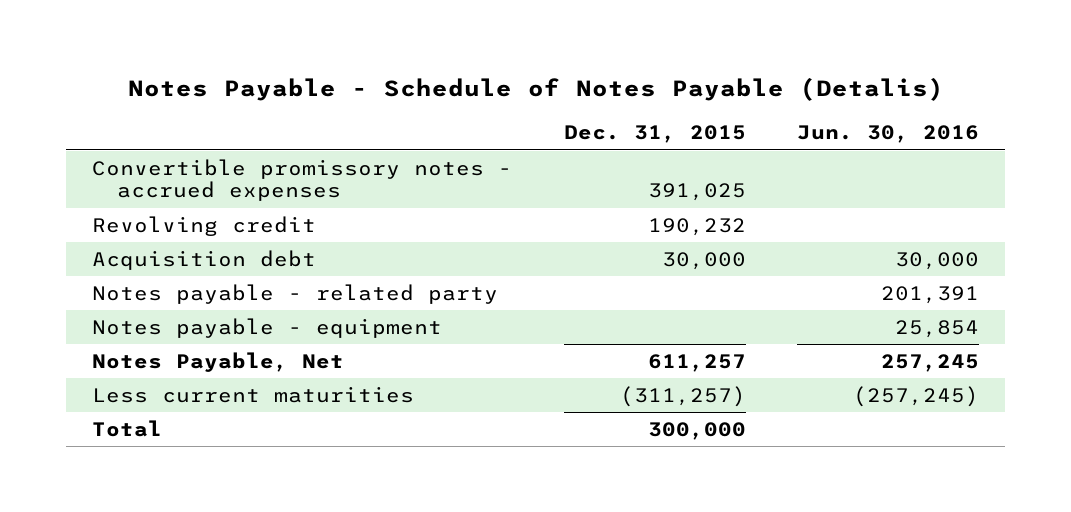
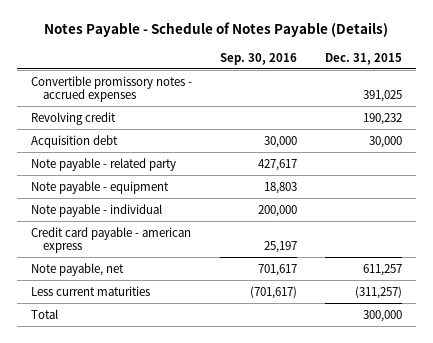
- Notes Payable - Schedule of Notes Payable (Detalis)
+ Notes Payable - Schedule of Notes Payable (Details)
- | Dec. 31, 2015 | Jun. 30, 2016
+ | Sep. 30, 2016 | Dec. 31, 2015
- Notes payable - related party | | 201,391
- Notes payable - equipment | | 25,854
- Notes Payable, Net | 611,257 | 257,245
+ Note payable - related party | 427,617 |
+ Note payable - equipment | 18,803 |
+ Note payable - individual | 200,000 |
+ Credit card payable - american express | 25,197 |
+ Note payable, net | 701,617 | 611,257

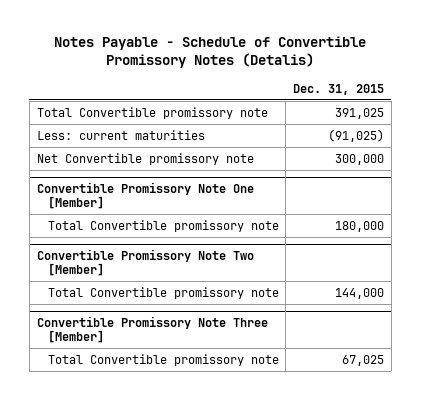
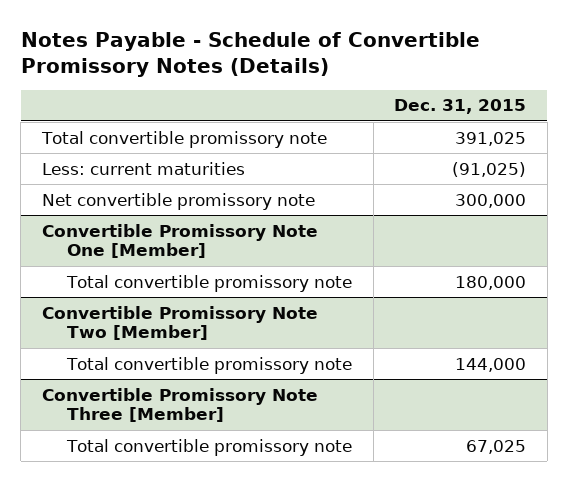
- Notes Payable - Schedule of Convertible Promissory Notes (Detalis)
+ Notes Payable - Schedule of Convertible Promissory Notes (Details)
- Total Convertible promissory note | 391,025
+ Total convertible promissory note | 391,025
- Net Convertible promissory note | 300,000
+ Net convertible promissory note | 300,000
@ Convertible Promissory Note One [Member]
- Total Convertible promissory note | 180,000
+ Total convertible promissory note | 180,000
@ Convertible Promissory Note Two [Member]
- Total Convertible promissory note | 144,000
+ Total convertible promissory note | 144,000
@ Convertible Promissory Note Three [Member]
- Total Convertible promissory note | 67,025
+ Total convertible promissory note | 67,025

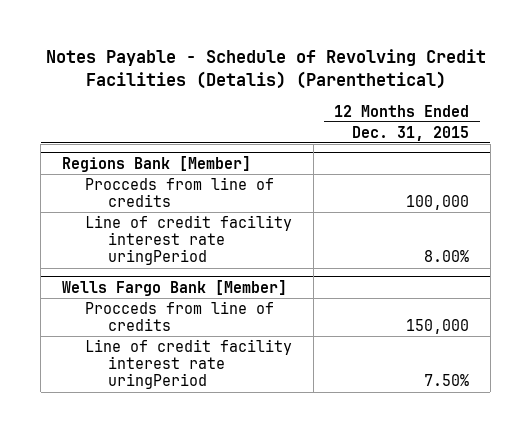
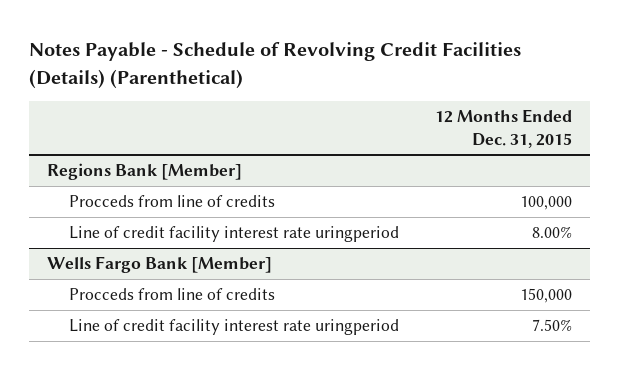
- Notes Payable - Schedule of Revolving Credit Facilities (Detalis) (Parenthetical)
+ Notes Payable - Schedule of Revolving Credit Facilities (Details) (Parenthetical)
@ Regions Bank [Member]
- Line of credit facility interest rate uringPeriod | 8.00%
+ Line of credit facility interest rate uringperiod | 8.00%
@ Wells Fargo Bank [Member]
- Line of credit facility interest rate uringPeriod | 7.50%
+ Line of credit facility interest rate uringperiod | 7.50%

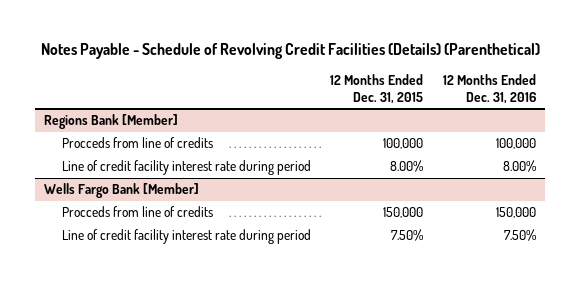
- | 12 Months Ended Dec. 31, 2015
+ | 12 Months Ended Dec. 31, 2015 | 12 Months Ended Dec. 31, 2016
@ Regions Bank [Member]
- Line of credit facility interest rate uringperiod | 8.00%
+ Line of credit facility interest rate during period | 8.00% | 8.00%
@ Wells Fargo Bank [Member]
- Line of credit facility interest rate uringperiod | 7.50%
+ Line of credit facility interest rate during period | 7.50% | 7.50%

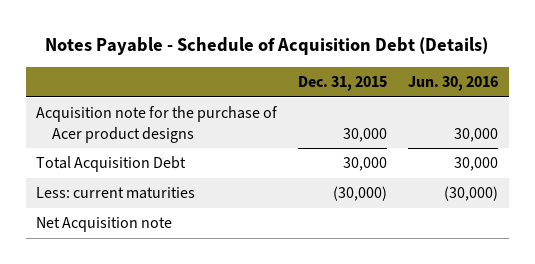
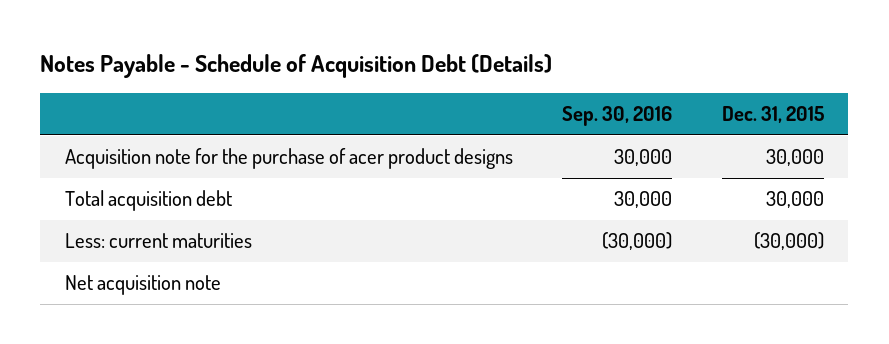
- | Dec. 31, 2015 | Jun. 30, 2016
+ | Sep. 30, 2016 | Dec. 31, 2015
- Acquisition note for the purchase of Acer product designs | 30,000 | 30,000
- Total Acquisition Debt | 30,000 | 30,000
+ Acquisition note for the purchase of acer product designs | 30,000 | 30,000
+ Total acquisition debt | 30,000 | 30,000
- Net Acquisition note
+ Net acquisition note

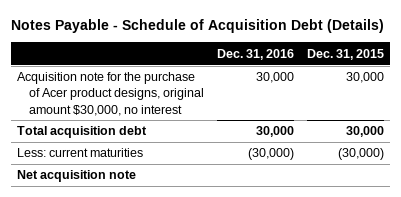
- | Sep. 30, 2016 | Dec. 31, 2015
+ | Dec. 31, 2016 | Dec. 31, 2015
- Acquisition note for the purchase of acer product designs | 30,000 | 30,000
+ Acquisition note for the purchase of Acer product designs, original amount $30,000, no interest | 30,000 | 30,000

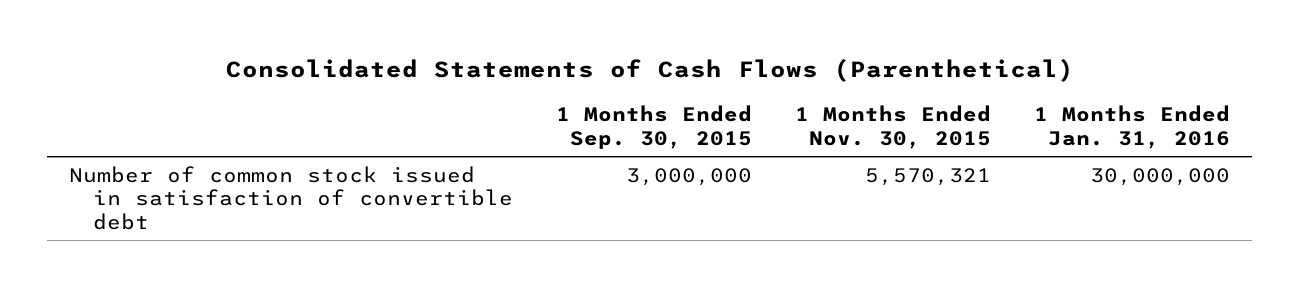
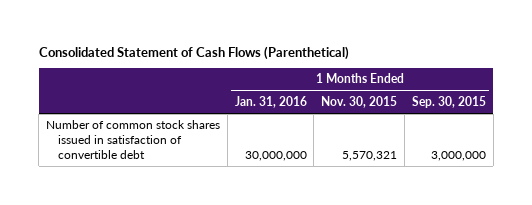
- Consolidated Statements of Cash Flows (Parenthetical)
+ Consolidated Statement of Cash Flows (Parenthetical)
- | 1 Months Ended Sep. 30, 2015 | 1 Months Ended Nov. 30, 2015 | 1 Months Ended Jan. 31, 2016
+ | 1 Months Ended Jan. 31, 2016 | 1 Months Ended Nov. 30, 2015 | 1 Months Ended Sep. 30, 2015
- Number of common stock issued in satisfaction of convertible debt | 3,000,000 | 5,570,321 | 30,000,000
+ Number of common stock shares issued in satisfaction of convertible debt | 30,000,000 | 5,570,321 | 3,000,000

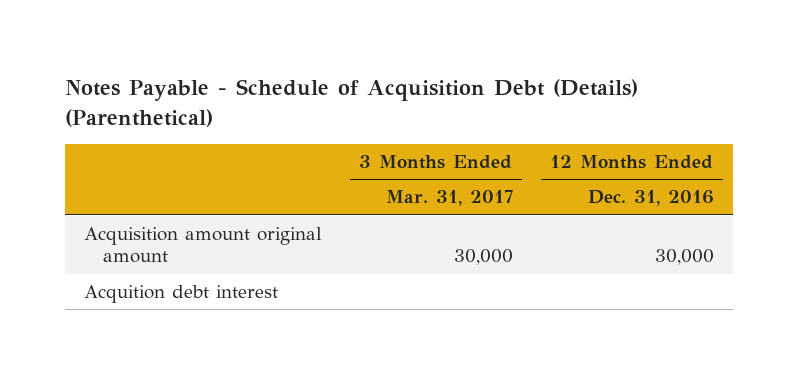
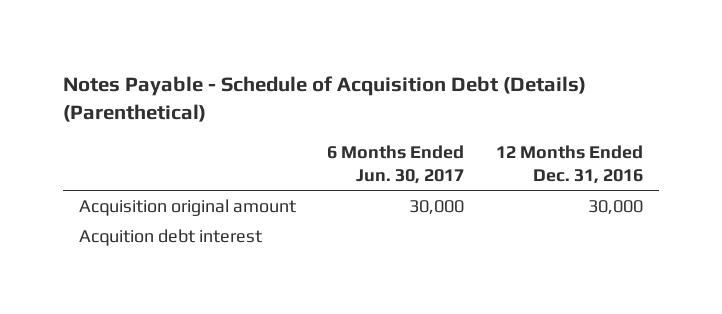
- | 3 Months Ended Mar. 31, 2017 | 12 Months Ended Dec. 31, 2016
+ | 6 Months Ended Jun. 30, 2017 | 12 Months Ended Dec. 31, 2016
- Acquisition amount original amount | 30,000 | 30,000
+ Acquisition original amount | 30,000 | 30,000

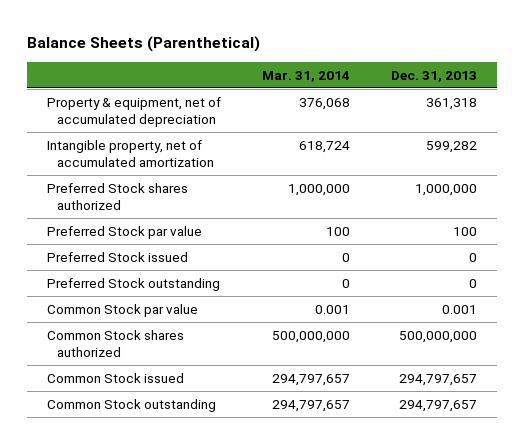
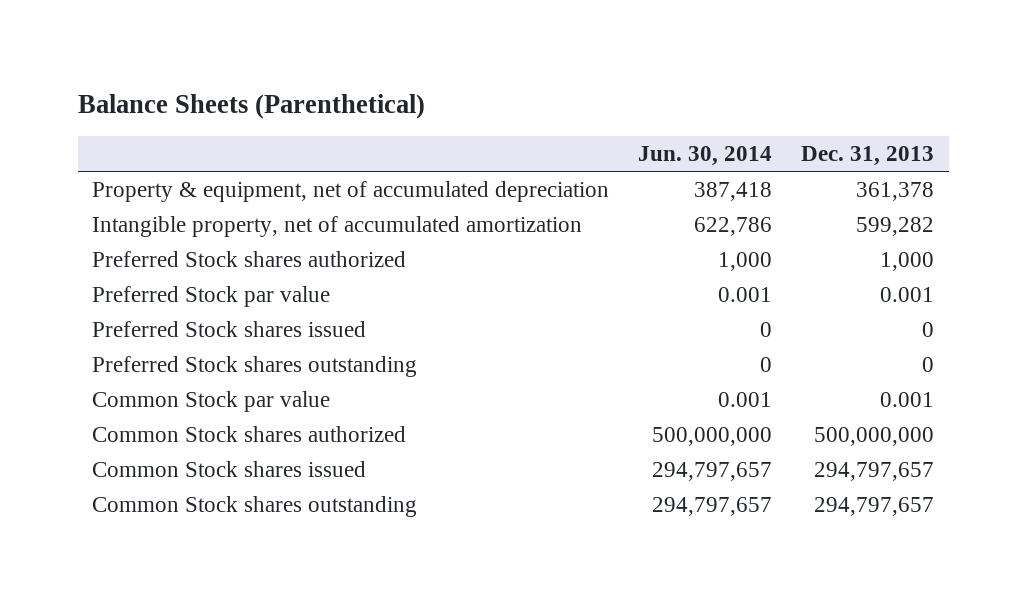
- | Mar. 31, 2014 | Dec. 31, 2013
+ | Jun. 30, 2014 | Dec. 31, 2013
- Property & equipment, net of accumulated depreciation | 376,068 | 361,318
+ Property & equipment, net of accumulated depreciation | 387,418 | 361,378
- Preferred Stock shares authorized | 1,000,000 | 1,000,000
- Preferred Stock par value | 100 | 100
- Preferred Stock issued | 0 | 0
- Preferred Stock outstanding | 0 | 0
+ Preferred Stock shares authorized | 1,000 | 1,000
+ Preferred Stock par value | 0.001 | 0.001
+ Preferred Stock shares issued | 0 | 0
+ Preferred Stock shares outstanding | 0 | 0
- Common Stock issued | 294,797,657 | 294,797,657
- Common Stock outstanding | 294,797,657 | 294,797,657
+ Common Stock shares issued | 294,797,657 | 294,797,657
+ Common Stock shares outstanding | 294,797,657 | 294,797,657

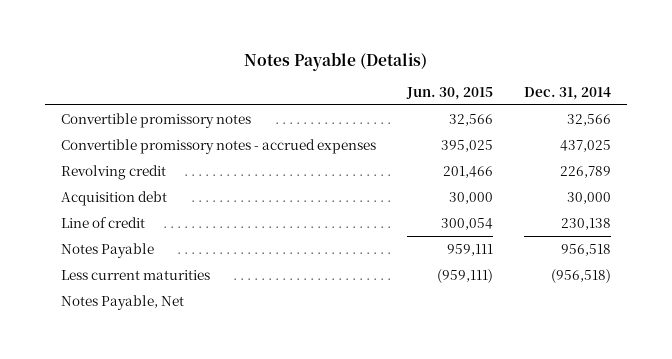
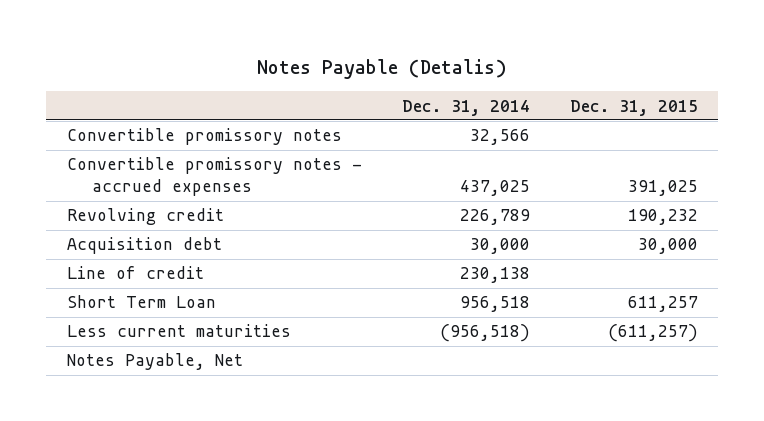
- | Jun. 30, 2015 | Dec. 31, 2014
+ | Dec. 31, 2014 | Dec. 31, 2015
- Notes Payable | 959,111 | 956,518
+ Short Term Loan | 956,518 | 611,257

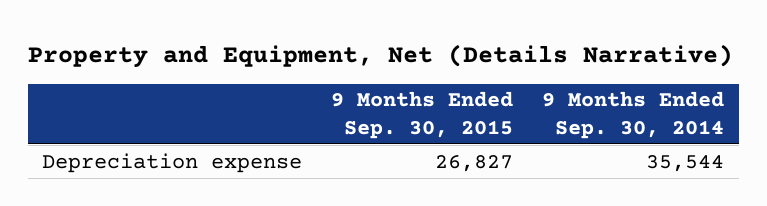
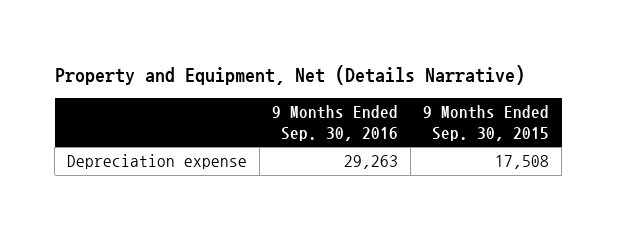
- | 9 Months Ended Sep. 30, 2015 | 9 Months Ended Sep. 30, 2014
+ | 9 Months Ended Sep. 30, 2016 | 9 Months Ended Sep. 30, 2015
- Depreciation expense | 26,827 | 35,544
+ Depreciation expense | 29,263 | 17,508

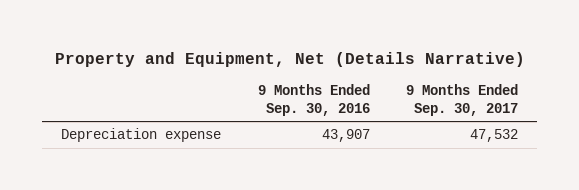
- | 9 Months Ended Sep. 30, 2016 | 9 Months Ended Sep. 30, 2015
+ | 9 Months Ended Sep. 30, 2016 | 9 Months Ended Sep. 30, 2017
- Depreciation expense | 29,263 | 17,508
+ Depreciation expense | 43,907 | 47,532

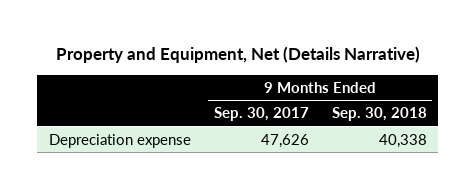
- | 9 Months Ended Sep. 30, 2016 | 9 Months Ended Sep. 30, 2017
+ | 9 Months Ended Sep. 30, 2017 | 9 Months Ended Sep. 30, 2018
- Depreciation expense | 43,907 | 47,532
+ Depreciation expense | 47,626 | 40,338

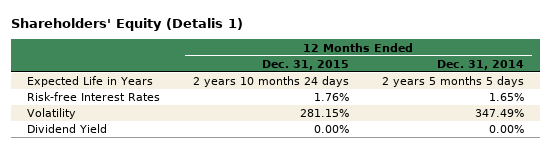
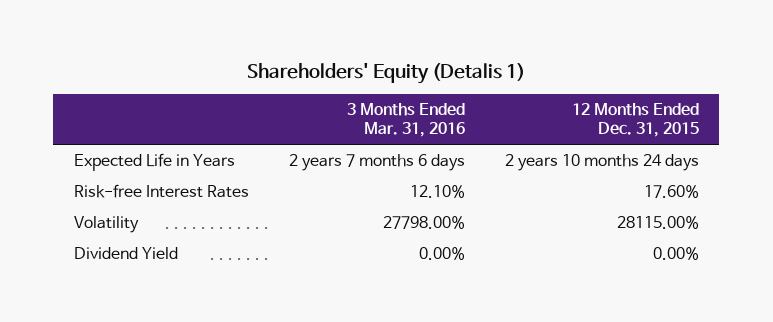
- | 12 Months Ended Dec. 31, 2015 | 12 Months Ended Dec. 31, 2014
+ | 3 Months Ended Mar. 31, 2016 | 12 Months Ended Dec. 31, 2015
- Risk-free Interest Rates | 1.76% | 1.65%
- Volatility | 281.15% | 347.49%
+ Risk-free Interest Rates | 12.10% | 17.60%
+ Volatility | 27798.00% | 28115.00%

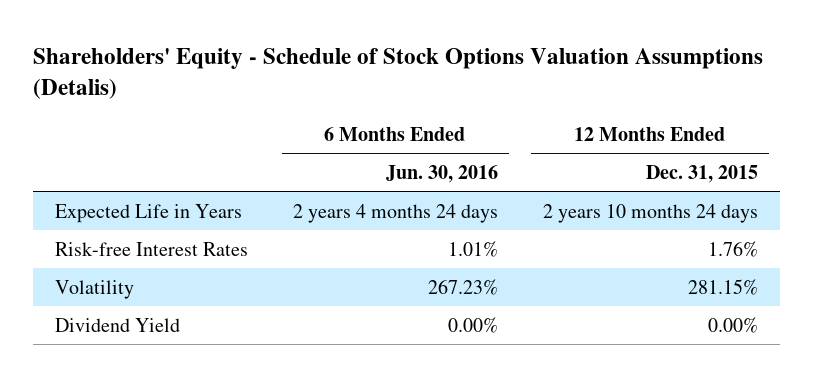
- Shareholders' Equity (Detalis 1)
+ Shareholders' Equity - Schedule of Stock Options Valuation Assumptions (Detalis)
- | 3 Months Ended Mar. 31, 2016 | 12 Months Ended Dec. 31, 2015
+ | 6 Months Ended Jun. 30, 2016 | 12 Months Ended Dec. 31, 2015
- Risk-free Interest Rates | 12.10% | 17.60%
- Volatility | 27798.00% | 28115.00%
+ Risk-free Interest Rates | 1.01% | 1.76%
+ Volatility | 267.23% | 281.15%

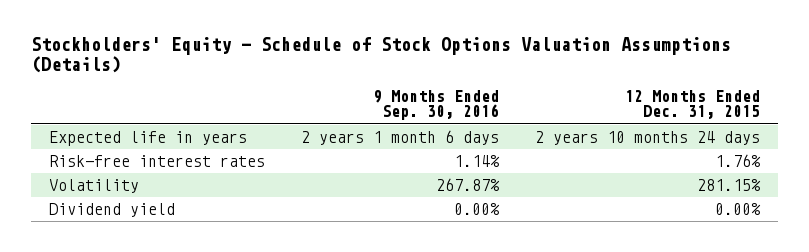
- Shareholders' Equity - Schedule of Stock Options Valuation Assumptions (Detalis)
+ Stockholders' Equity - Schedule of Stock Options Valuation Assumptions (Details)
- | 6 Months Ended Jun. 30, 2016 | 12 Months Ended Dec. 31, 2015
+ | 9 Months Ended Sep. 30, 2016 | 12 Months Ended Dec. 31, 2015
- Expected Life in Years | 2 years 4 months 24 days | 2 years 10 months 24 days
- Risk-free Interest Rates | 1.01% | 1.76%
+ Expected life in years | 2 years 1 month 6 days | 2 years 10 months 24 days
+ Risk-free interest rates | 1.14% | 1.76%
- Dividend Yield | 0.00% | 0.00%
+ Dividend yield | 0.00% | 0.00%

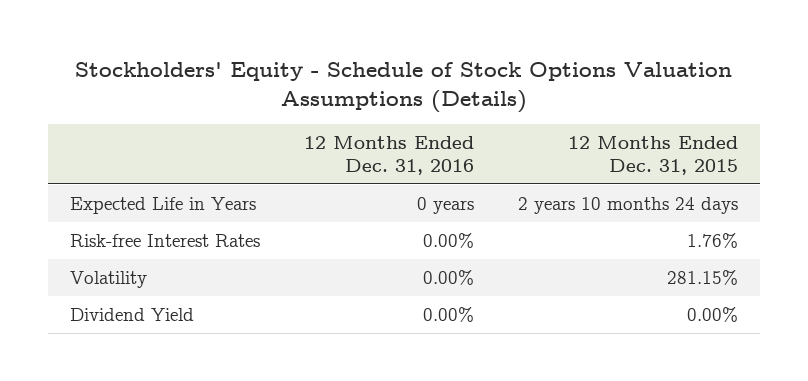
- | 9 Months Ended Sep. 30, 2016 | 12 Months Ended Dec. 31, 2015
+ | 12 Months Ended Dec. 31, 2016 | 12 Months Ended Dec. 31, 2015
- Expected life in years | 2 years 1 month 6 days | 2 years 10 months 24 days
- Risk-free interest rates | 1.14% | 1.76%
+ Expected Life in Years | 0 years | 2 years 10 months 24 days
+ Risk-free Interest Rates | 0.00% | 1.76%
- Dividend yield | 0.00% | 0.00%
+ Dividend Yield | 0.00% | 0.00%

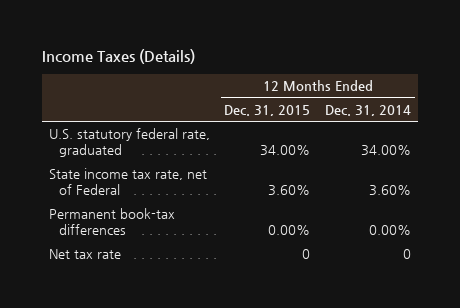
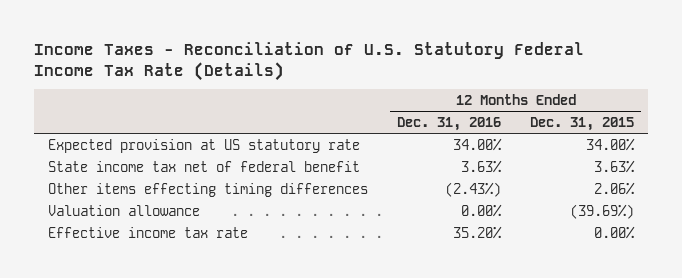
- Income Taxes (Details)
+ Income Taxes - Reconciliation of U.S. Statutory Federal Income Tax Rate (Details)
- | 12 Months Ended Dec. 31, 2015 | 12 Months Ended Dec. 31, 2014
+ | 12 Months Ended Dec. 31, 2016 | 12 Months Ended Dec. 31, 2015
- U.S. statutory federal rate, graduated | 34.00% | 34.00%
- State income tax rate, net of Federal | 3.60% | 3.60%
- Permanent book-tax differences | 0.00% | 0.00%
- Net tax rate | 0 | 0
+ Expected provision at US statutory rate | 34.00% | 34.00%
+ State income tax net of federal benefit | 3.63% | 3.63%
+ Other items effecting timing differences | (2.43%) | 2.06%
+ Valuation allowance | 0.00% | (39.69%)
+ Effective income tax rate | 35.20% | 0.00%

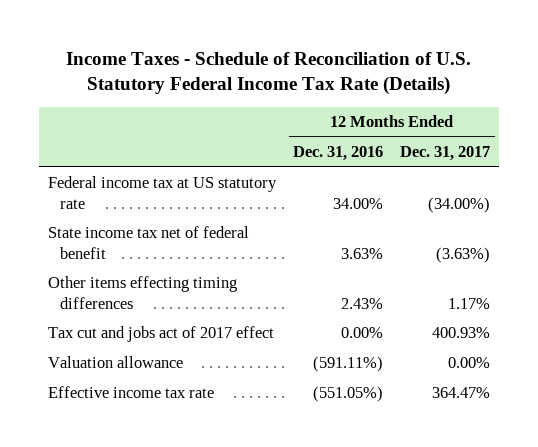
- Income Taxes - Reconciliation of U.S. Statutory Federal Income Tax Rate (Details)
+ Income Taxes - Schedule of Reconciliation of U.S. Statutory Federal Income Tax Rate (Details)
- | 12 Months Ended Dec. 31, 2016 | 12 Months Ended Dec. 31, 2015
+ | 12 Months Ended Dec. 31, 2016 | 12 Months Ended Dec. 31, 2017
- Expected provision at US statutory rate | 34.00% | 34.00%
+ Federal income tax at US statutory rate | 34.00% | (34.00%)
- Other items effecting timing differences | (2.43%) | 2.06%
- Valuation allowance | 0.00% | (39.69%)
- Effective income tax rate | 35.20% | 0.00%
+ Other items effecting timing differences | 2.43% | 1.17%
+ Tax cut and jobs act of 2017 effect | 0.00% | 400.93%
+ Valuation allowance | (591.11%) | 0.00%
+ Effective income tax rate | (551.05%) | 364.47%

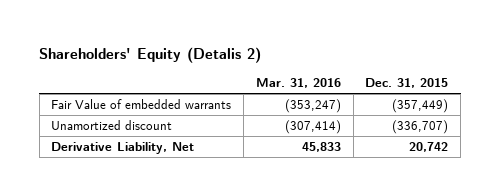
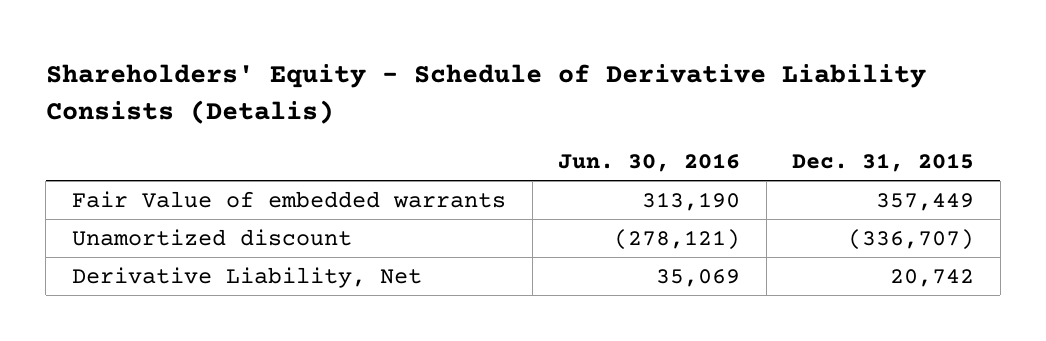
- Shareholders' Equity (Detalis 2)
+ Shareholders' Equity - Schedule of Derivative Liability Consists (Detalis)
- | Mar. 31, 2016 | Dec. 31, 2015
+ | Jun. 30, 2016 | Dec. 31, 2015
- Fair Value of embedded warrants | (353,247) | (357,449)
+ Fair Value of embedded warrants | 313,190 | 357,449

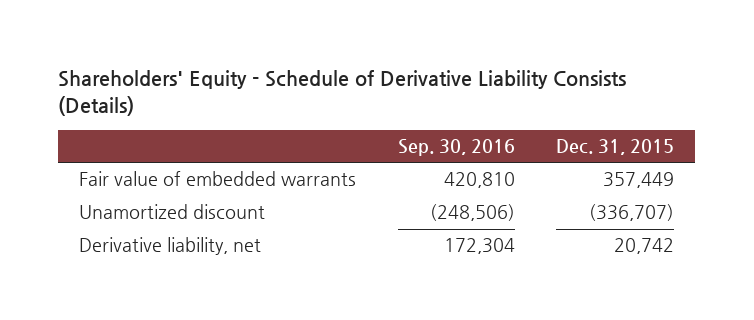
- Shareholders' Equity - Schedule of Derivative Liability Consists (Detalis)
+ Shareholders' Equity - Schedule of Derivative Liability Consists (Details)
- | Jun. 30, 2016 | Dec. 31, 2015
+ | Sep. 30, 2016 | Dec. 31, 2015
- Fair Value of embedded warrants | 313,190 | 357,449
+ Fair value of embedded warrants | 420,810 | 357,449
- Derivative Liability, Net | 35,069 | 20,742
+ Derivative liability, net | 172,304 | 20,742

